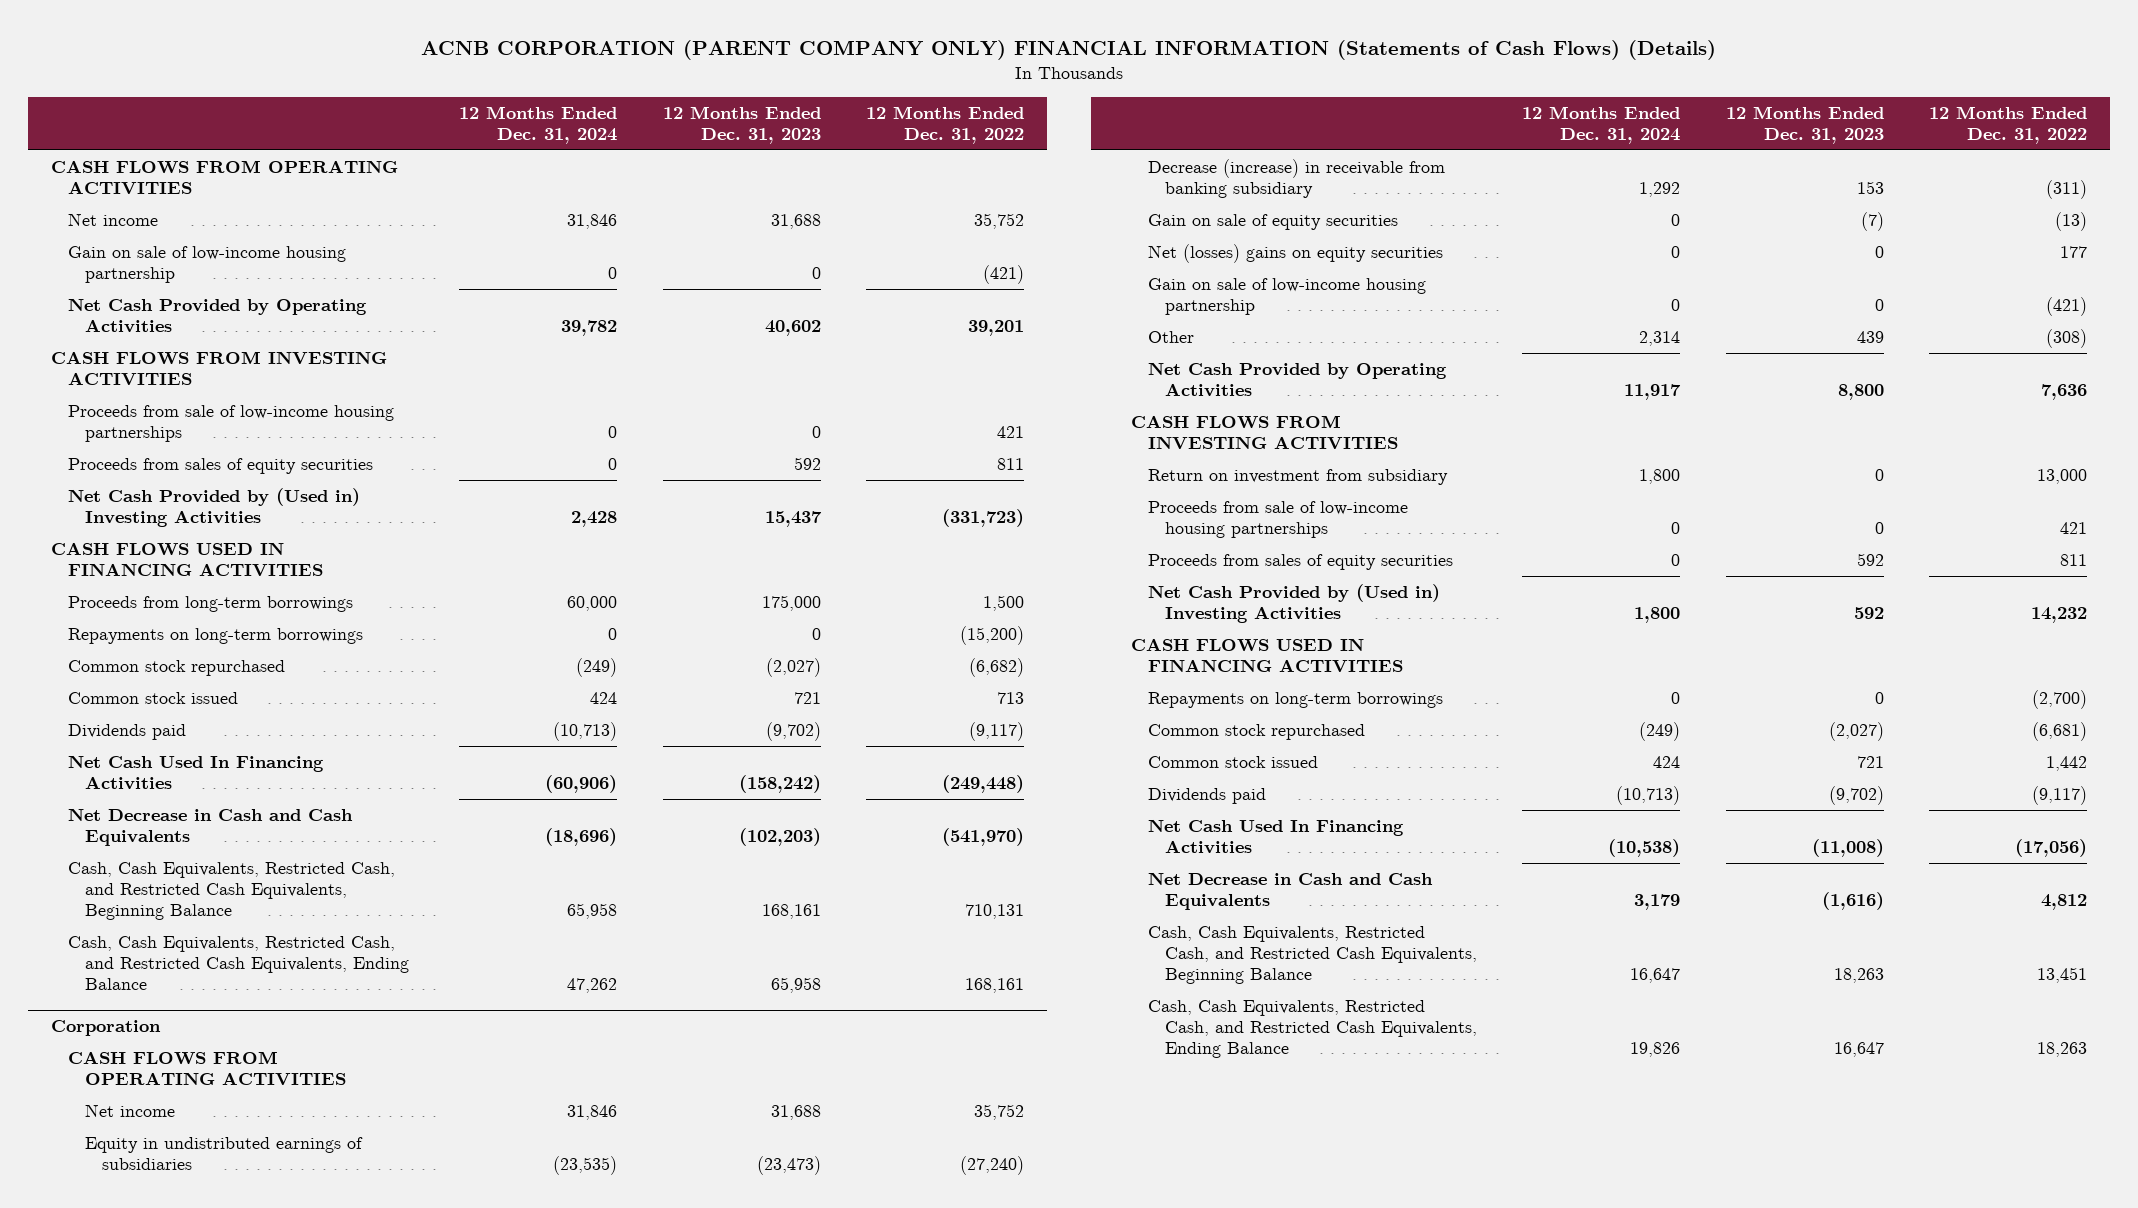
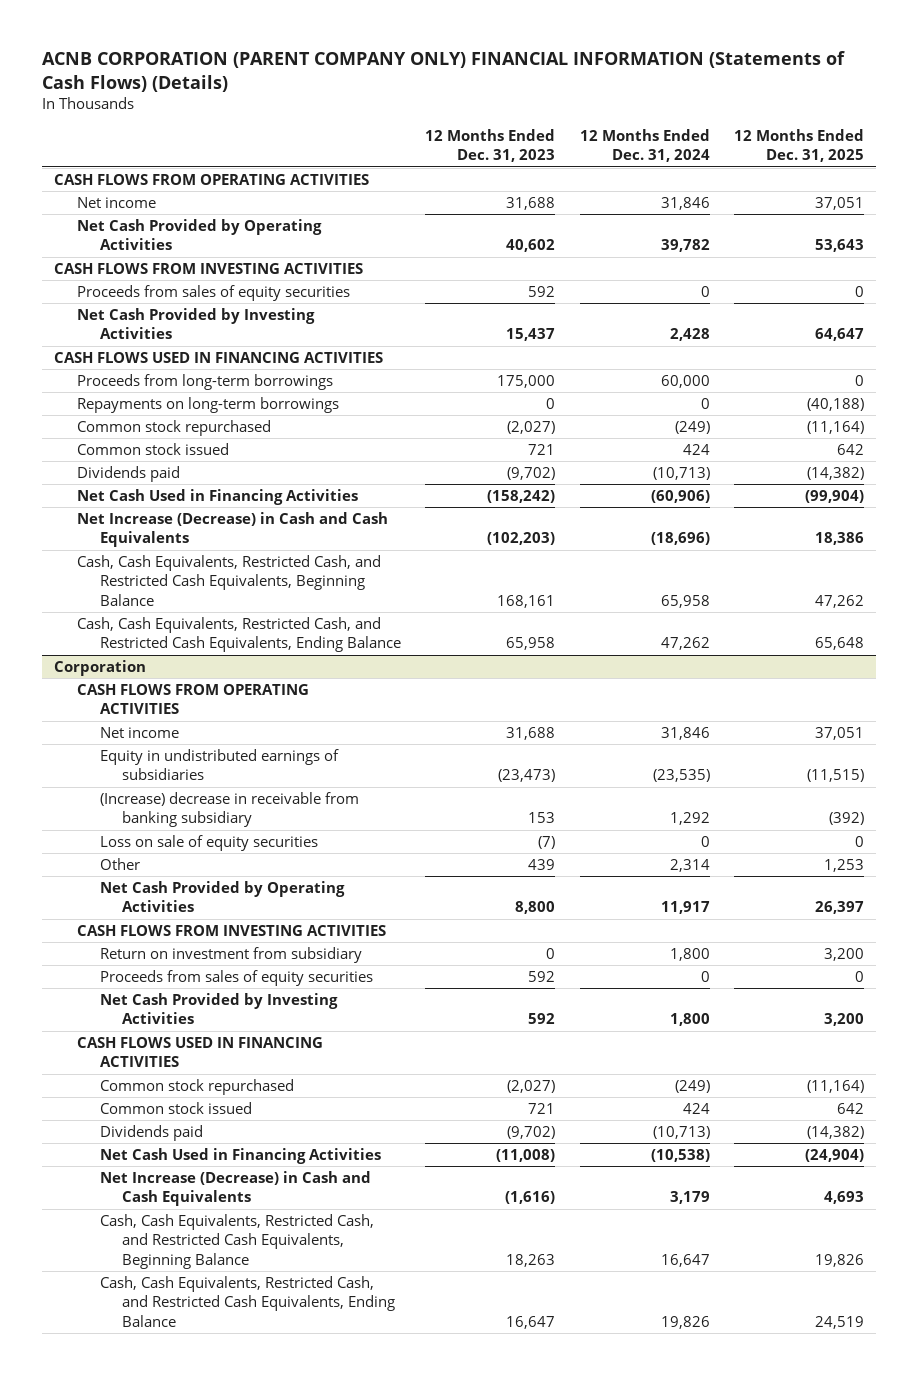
- | 12 Months Ended Dec. 31, 2024 | 12 Months Ended Dec. 31, 2023 | 12 Months Ended Dec. 31, 2022
+ | 12 Months Ended Dec. 31, 2023 | 12 Months Ended Dec. 31, 2024 | 12 Months Ended Dec. 31, 2025
- Gain on sale of low-income housing partnership | 0 | 0 | (421)
- Proceeds from sale of low-income housing partnerships | 0 | 0 | 421
- Net Cash Provided by (Used in) Investing Activities | 2,428 | 15,437 | (331,723)
+ Net Cash Provided by Investing Activities | 15,437 | 2,428 | 64,647
- Net Cash Used In Financing Activities | (60,906) | (158,242) | (249,448)
- Net Decrease in Cash and Cash Equivalents | (18,696) | (102,203) | (541,970)
+ Net Cash Used in Financing Activities | (158,242) | (60,906) | (99,904)
+ Net Increase (Decrease) in Cash and Cash Equivalents | (102,203) | (18,696) | 18,386
@ Corporation
- Decrease (increase) in receivable from banking subsidiary | 1,292 | 153 | (311)
- Gain on sale of equity securities | 0 | (7) | (13)
- Net (losses) gains on equity securities | 0 | 0 | 177
- Gain on sale of low-income housing partnership | 0 | 0 | (421)
+ (Increase) decrease in receivable from banking subsidiary | 153 | 1,292 | (392)
+ Loss on sale of equity securities | (7) | 0 | 0
- Proceeds from sale of low-income housing partnerships | 0 | 0 | 421
- Net Cash Provided by (Used in) Investing Activities | 1,800 | 592 | 14,232
+ Net Cash Provided by Investing Activities | 592 | 1,800 | 3,200
- Repayments on long-term borrowings | 0 | 0 | (2,700)
- Net Cash Used In Financing Activities | (10,538) | (11,008) | (17,056)
- Net Decrease in Cash and Cash Equivalents | 3,179 | (1,616) | 4,812
+ Net Cash Used in Financing Activities | (11,008) | (10,538) | (24,904)
+ Net Increase (Decrease) in Cash and Cash Equivalents | (1,616) | 3,179 | 4,693

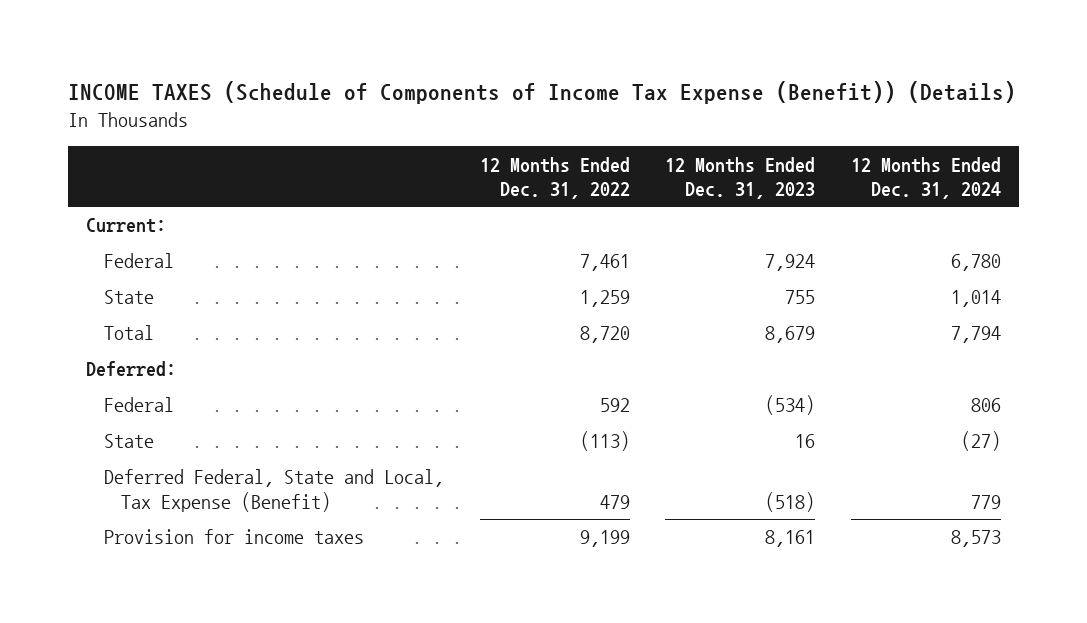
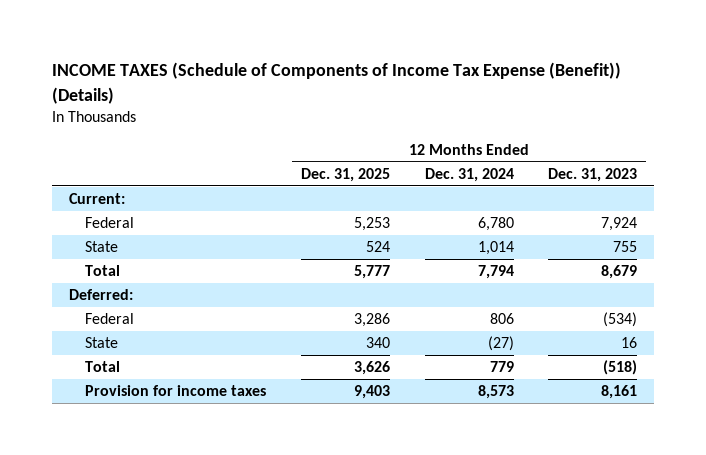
- | 12 Months Ended Dec. 31, 2022 | 12 Months Ended Dec. 31, 2023 | 12 Months Ended Dec. 31, 2024
+ | 12 Months Ended Dec. 31, 2025 | 12 Months Ended Dec. 31, 2024 | 12 Months Ended Dec. 31, 2023
- Deferred Federal, State and Local, Tax Expense (Benefit) | 479 | (518) | 779
+ Total | 3,626 | 779 | (518)

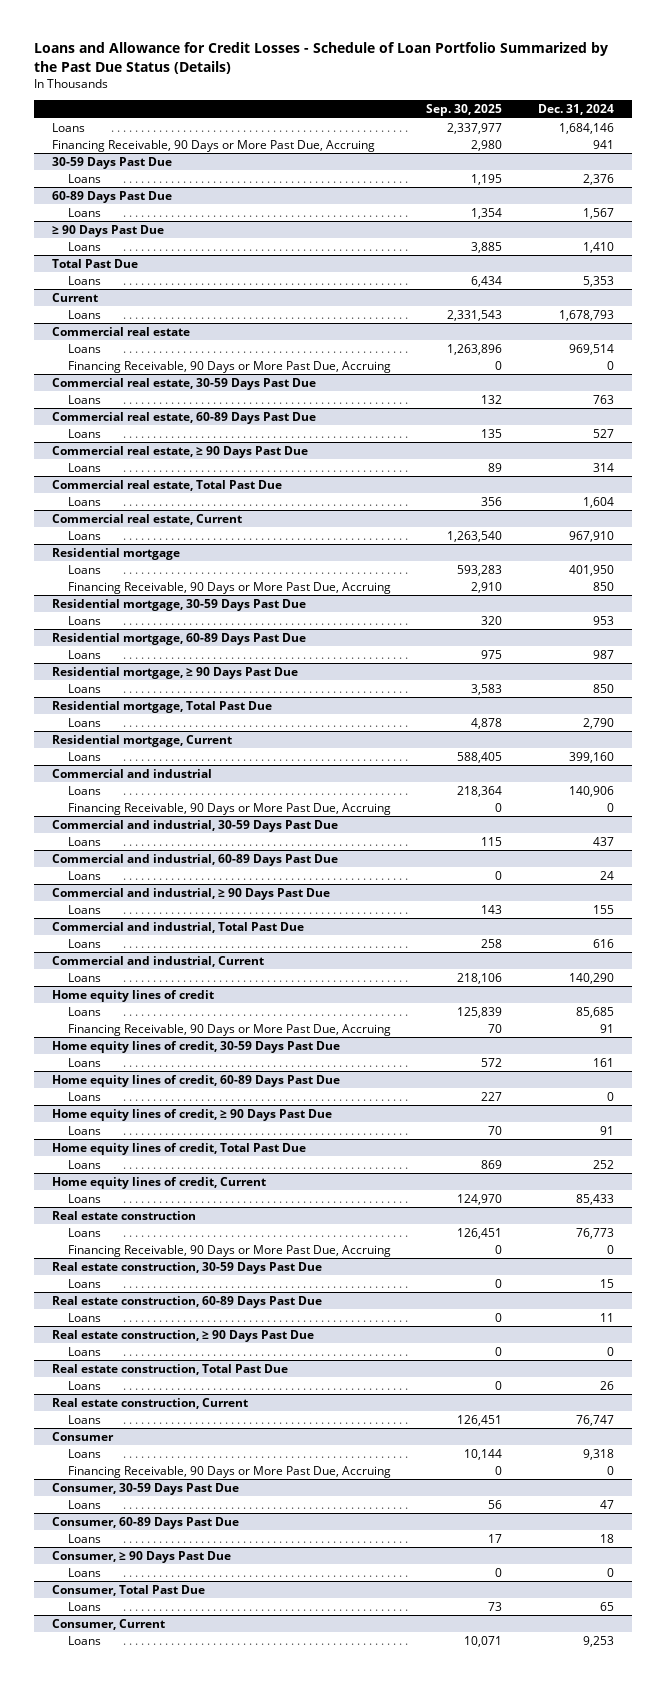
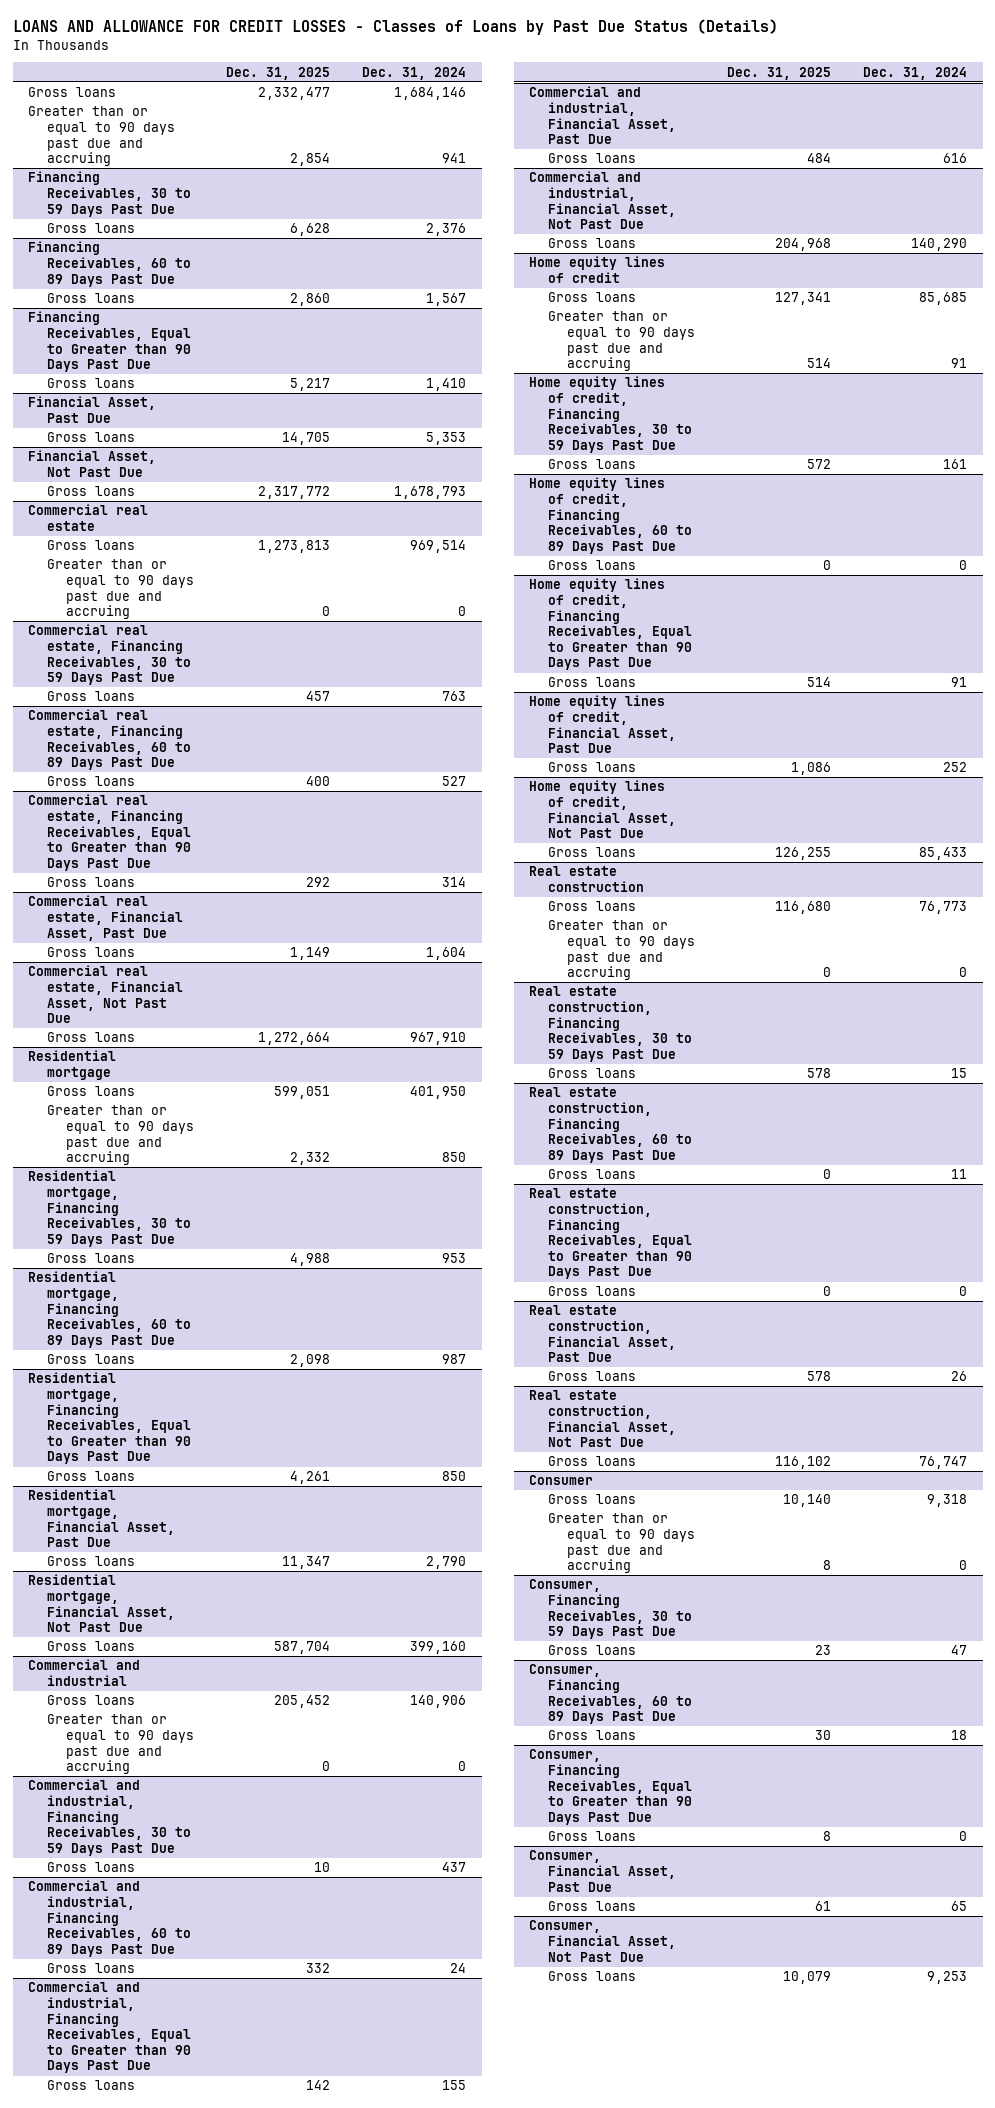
- Loans and Allowance for Credit Losses - Schedule of Loan Portfolio Summarized by the Past Due Status (Details)
+ LOANS AND ALLOWANCE FOR CREDIT LOSSES - Classes of Loans by Past Due Status (Details)
- | Sep. 30, 2025 | Dec. 31, 2024
+ | Dec. 31, 2025 | Dec. 31, 2024
- Loans | 2,337,977 | 1,684,146
- Financing Receivable, 90 Days or More Past Due, Accruing | 2,980 | 941
- 30-59 Days Past Due
- Loans | 1,195 | 2,376
- 60-89 Days Past Due
- Loans | 1,354 | 1,567
- ≥ 90 Days Past Due
- Loans | 3,885 | 1,410
- Total Past Due
- Loans | 6,434 | 5,353
- Current
- Loans | 2,331,543 | 1,678,793
+ Gross loans | 2,332,477 | 1,684,146
+ Greater than or equal to 90 days past due and accruing | 2,854 | 941
+ Financing Receivables, 30 to 59 Days Past Due
+ Gross loans | 6,628 | 2,376
+ Financing Receivables, 60 to 89 Days Past Due
+ Gross loans | 2,860 | 1,567
+ Financing Receivables, Equal to Greater than 90 Days Past Due
+ Gross loans | 5,217 | 1,410
+ Financial Asset, Past Due
+ Gross loans | 14,705 | 5,353
+ Financial Asset, Not Past Due
+ Gross loans | 2,317,772 | 1,678,793
@ Commercial real estate
- Loans | 1,263,896 | 969,514
- Financing Receivable, 90 Days or More Past Due, Accruing | 0 | 0
- Commercial real estate, 30-59 Days Past Due
- Loans | 132 | 763
- Commercial real estate, 60-89 Days Past Due
- Loans | 135 | 527
- Commercial real estate, ≥ 90 Days Past Due
- Loans | 89 | 314
- Commercial real estate, Total Past Due
- Loans | 356 | 1,604
- Commercial real estate, Current
- Loans | 1,263,540 | 967,910
@ Commercial real estate
+ Gross loans | 1,273,813 | 969,514
+ Greater than or equal to 90 days past due and accruing | 0 | 0
+ Commercial real estate, Financing Receivables, 30 to 59 Days Past Due
+ Gross loans | 457 | 763
+ Commercial real estate, Financing Receivables, 60 to 89 Days Past Due
+ Gross loans | 400 | 527
+ Commercial real estate, Financing Receivables, Equal to Greater than 90 Days Past Due
+ Gross loans | 292 | 314
+ Commercial real estate, Financial Asset, Past Due
+ Gross loans | 1,149 | 1,604
+ Commercial real estate, Financial Asset, Not Past Due
+ Gross loans | 1,272,664 | 967,910
@ Residential mortgage
- Loans | 593,283 | 401,950
- Financing Receivable, 90 Days or More Past Due, Accruing | 2,910 | 850
- Residential mortgage, 30-59 Days Past Due
- Loans | 320 | 953
- Residential mortgage, 60-89 Days Past Due
- Loans | 975 | 987
- Residential mortgage, ≥ 90 Days Past Due
- Loans | 3,583 | 850
- Residential mortgage, Total Past Due
- Loans | 4,878 | 2,790
- Residential mortgage, Current
- Loans | 588,405 | 399,160
@ Residential mortgage
+ Gross loans | 599,051 | 401,950
+ Greater than or equal to 90 days past due and accruing | 2,332 | 850
+ Residential mortgage, Financing Receivables, 30 to 59 Days Past Due
+ Gross loans | 4,988 | 953
+ Residential mortgage, Financing Receivables, 60 to 89 Days Past Due
+ Gross loans | 2,098 | 987
+ Residential mortgage, Financing Receivables, Equal to Greater than 90 Days Past Due
+ Gross loans | 4,261 | 850
+ Residential mortgage, Financial Asset, Past Due
+ Gross loans | 11,347 | 2,790
+ Residential mortgage, Financial Asset, Not Past Due
+ Gross loans | 587,704 | 399,160
@ Commercial and industrial
- Loans | 218,364 | 140,906
- Financing Receivable, 90 Days or More Past Due, Accruing | 0 | 0
- Commercial and industrial, 30-59 Days Past Due
- Loans | 115 | 437
- Commercial and industrial, 60-89 Days Past Due
- Loans | 0 | 24
- Commercial and industrial, ≥ 90 Days Past Due
- Loans | 143 | 155
- Commercial and industrial, Total Past Due
- Loans | 258 | 616
- Commercial and industrial, Current
- Loans | 218,106 | 140,290
@ Commercial and industrial
+ Gross loans | 205,452 | 140,906
+ Greater than or equal to 90 days past due and accruing | 0 | 0
+ Commercial and industrial, Financing Receivables, 30 to 59 Days Past Due
+ Gross loans | 10 | 437
+ Commercial and industrial, Financing Receivables, 60 to 89 Days Past Due
+ Gross loans | 332 | 24
+ Commercial and industrial, Financing Receivables, Equal to Greater than 90 Days Past Due
+ Gross loans | 142 | 155
+ Commercial and industrial, Financial Asset, Past Due
+ Gross loans | 484 | 616
+ Commercial and industrial, Financial Asset, Not Past Due
+ Gross loans | 204,968 | 140,290
@ Home equity lines of credit
- Loans | 125,839 | 85,685
- Financing Receivable, 90 Days or More Past Due, Accruing | 70 | 91
- Home equity lines of credit, 30-59 Days Past Due
- Loans | 572 | 161
- Home equity lines of credit, 60-89 Days Past Due
- Loans | 227 | 0
- Home equity lines of credit, ≥ 90 Days Past Due
- Loans | 70 | 91
- Home equity lines of credit, Total Past Due
- Loans | 869 | 252
- Home equity lines of credit, Current
- Loans | 124,970 | 85,433
@ Home equity lines of credit
+ Gross loans | 127,341 | 85,685
+ Greater than or equal to 90 days past due and accruing | 514 | 91
+ Home equity lines of credit, Financing Receivables, 30 to 59 Days Past Due
+ Gross loans | 572 | 161
+ Home equity lines of credit, Financing Receivables, 60 to 89 Days Past Due
+ Gross loans | 0 | 0
+ Home equity lines of credit, Financing Receivables, Equal to Greater than 90 Days Past Due
+ Gross loans | 514 | 91
+ Home equity lines of credit, Financial Asset, Past Due
+ Gross loans | 1,086 | 252
+ Home equity lines of credit, Financial Asset, Not Past Due
+ Gross loans | 126,255 | 85,433
@ Real estate construction
- Loans | 126,451 | 76,773
- Financing Receivable, 90 Days or More Past Due, Accruing | 0 | 0
- Real estate construction, 30-59 Days Past Due
- Loans | 0 | 15
- Real estate construction, 60-89 Days Past Due
- Loans | 0 | 11
- Real estate construction, ≥ 90 Days Past Due
- Loans | 0 | 0
- Real estate construction, Total Past Due
- Loans | 0 | 26
- Real estate construction, Current
- Loans | 126,451 | 76,747
@ Real estate construction
+ Gross loans | 116,680 | 76,773
+ Greater than or equal to 90 days past due and accruing | 0 | 0
+ Real estate construction, Financing Receivables, 30 to 59 Days Past Due
+ Gross loans | 578 | 15
+ Real estate construction, Financing Receivables, 60 to 89 Days Past Due
+ Gross loans | 0 | 11
+ Real estate construction, Financing Receivables, Equal to Greater than 90 Days Past Due
+ Gross loans | 0 | 0
+ Real estate construction, Financial Asset, Past Due
+ Gross loans | 578 | 26
+ Real estate construction, Financial Asset, Not Past Due
+ Gross loans | 116,102 | 76,747
@ Consumer
- Loans | 10,144 | 9,318
- Financing Receivable, 90 Days or More Past Due, Accruing | 0 | 0
- Consumer, 30-59 Days Past Due
- Loans | 56 | 47
- Consumer, 60-89 Days Past Due
- Loans | 17 | 18
- Consumer, ≥ 90 Days Past Due
- Loans | 0 | 0
- Consumer, Total Past Due
- Loans | 73 | 65
- Consumer, Current
- Loans | 10,071 | 9,253
@ Consumer
+ Gross loans | 10,140 | 9,318
+ Greater than or equal to 90 days past due and accruing | 8 | 0
+ Consumer, Financing Receivables, 30 to 59 Days Past Due
+ Gross loans | 23 | 47
+ Consumer, Financing Receivables, 60 to 89 Days Past Due
+ Gross loans | 30 | 18
+ Consumer, Financing Receivables, Equal to Greater than 90 Days Past Due
+ Gross loans | 8 | 0
+ Consumer, Financial Asset, Past Due
+ Gross loans | 61 | 65
+ Consumer, Financial Asset, Not Past Due
+ Gross loans | 10,079 | 9,253

